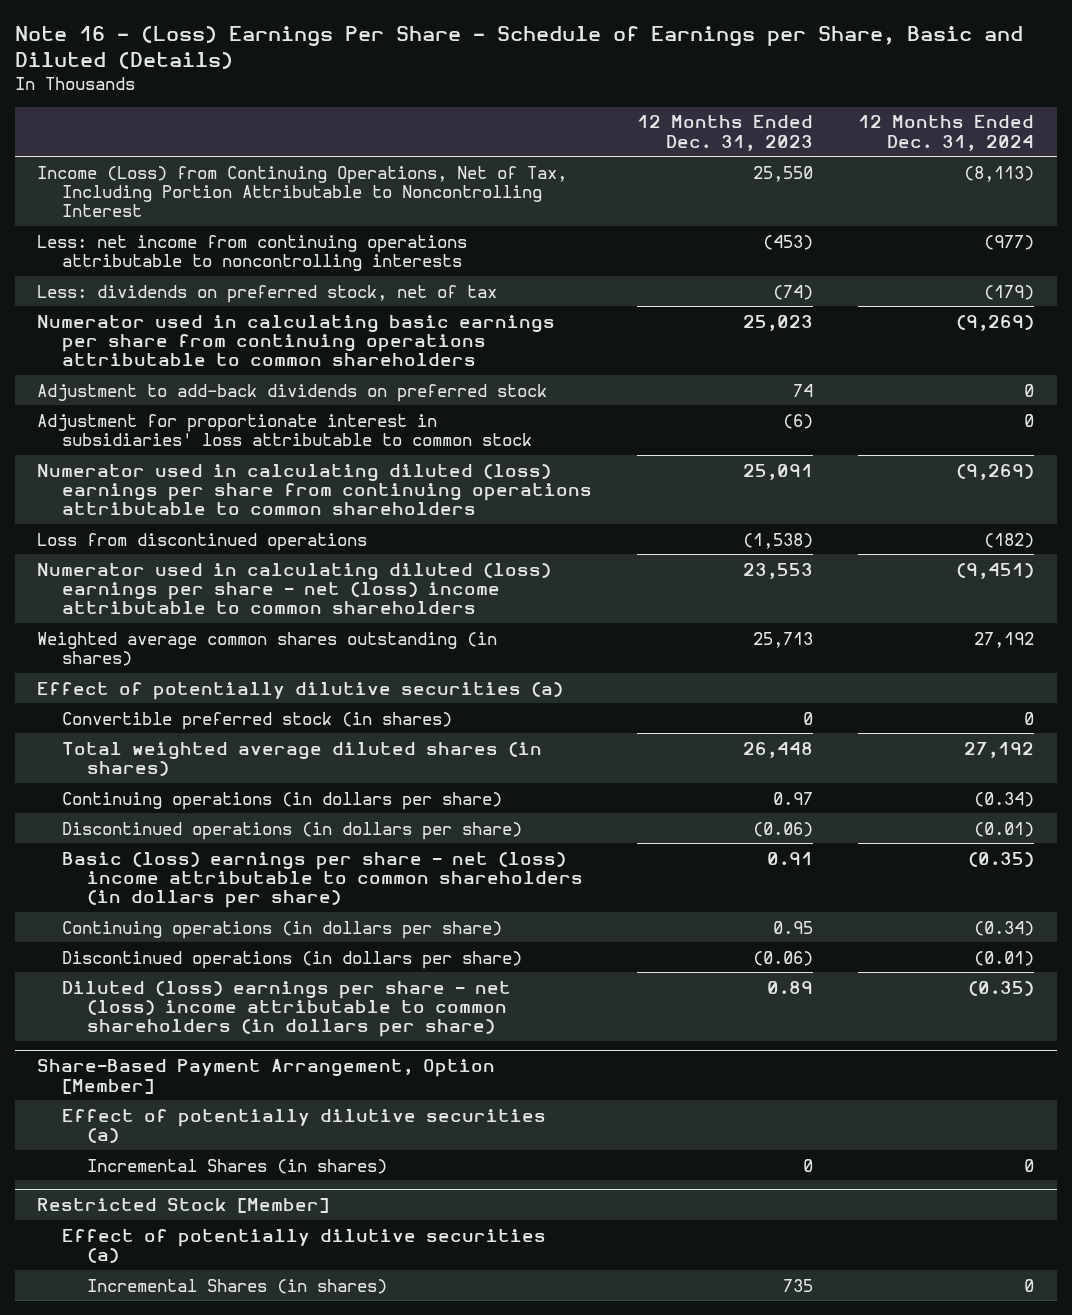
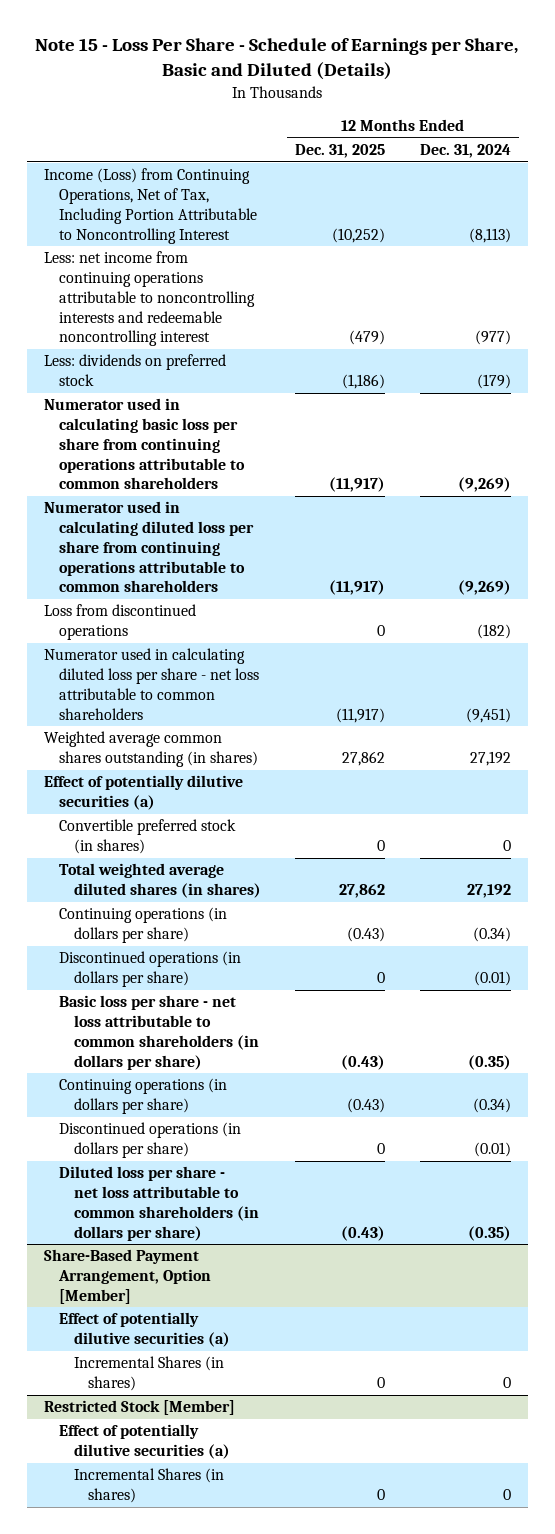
- Note 16 - (Loss) Earnings Per Share - Schedule of Earnings per Share, Basic and Diluted (Details)
+ Note 15 - Loss Per Share - Schedule of Earnings per Share, Basic and Diluted (Details)
- | 12 Months Ended Dec. 31, 2023 | 12 Months Ended Dec. 31, 2024
+ | 12 Months Ended Dec. 31, 2025 | 12 Months Ended Dec. 31, 2024
- Less: net income from continuing operations attributable to noncontrolling interests | (453) | (977)
- Less: dividends on preferred stock, net of tax | (74) | (179)
- Numerator used in calculating basic earnings per share from continuing operations attributable to common shareholders | 25,023 | (9,269)
- Adjustment to add-back dividends on preferred stock | 74 | 0
- Adjustment for proportionate interest in subsidiaries' loss attributable to common stock | (6) | 0
- Numerator used in calculating diluted (loss) earnings per share from continuing operations attributable to common shareholders | 25,091 | (9,269)
+ Less: net income from continuing operations attributable to noncontrolling interests and redeemable noncontrolling interest | (479) | (977)
+ Less: dividends on preferred stock | (1,186) | (179)
+ Numerator used in calculating basic loss per share from continuing operations attributable to common shareholders | (11,917) | (9,269)
+ Numerator used in calculating diluted loss per share from continuing operations attributable to common shareholders | (11,917) | (9,269)
- Numerator used in calculating diluted (loss) earnings per share - net (loss) income attributable to common shareholders | 23,553 | (9,451)
+ Numerator used in calculating diluted loss per share - net loss attributable to common shareholders | (11,917) | (9,451)
- Basic (loss) earnings per share - net (loss) income attributable to common shareholders (in dollars per share) | 0.91 | (0.35)
+ Basic loss per share - net loss attributable to common shareholders (in dollars per share) | (0.43) | (0.35)
- Diluted (loss) earnings per share - net (loss) income attributable to common shareholders (in dollars per share) | 0.89 | (0.35)
+ Diluted loss per share - net loss attributable to common shareholders (in dollars per share) | (0.43) | (0.35)

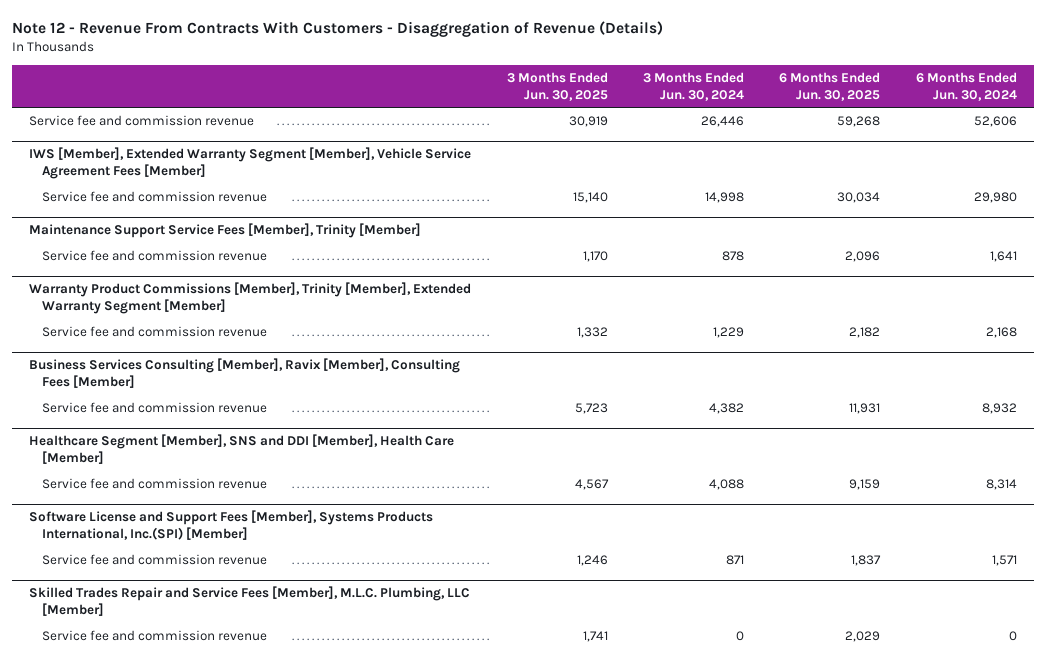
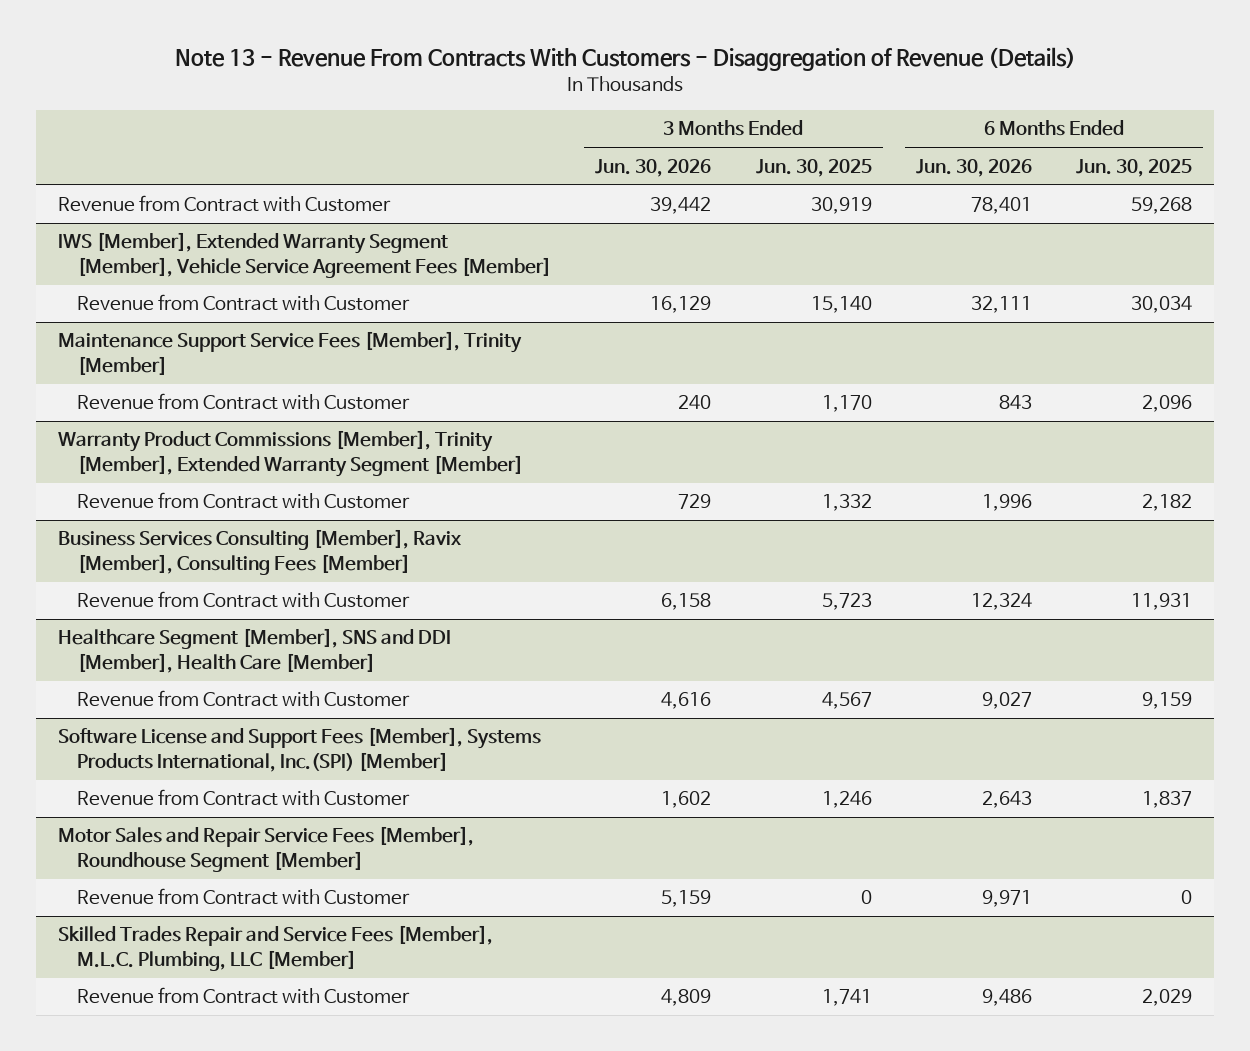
- Note 12 - Revenue From Contracts With Customers - Disaggregation of Revenue (Details)
+ Note 13 - Revenue From Contracts With Customers - Disaggregation of Revenue (Details)
- | 3 Months Ended Jun. 30, 2025 | 3 Months Ended Jun. 30, 2024 | 6 Months Ended Jun. 30, 2025 | 6 Months Ended Jun. 30, 2024
+ | 3 Months Ended Jun. 30, 2026 | 3 Months Ended Jun. 30, 2025 | 6 Months Ended Jun. 30, 2026 | 6 Months Ended Jun. 30, 2025
- Service fee and commission revenue | 30,919 | 26,446 | 59,268 | 52,606
+ Revenue from Contract with Customer | 39,442 | 30,919 | 78,401 | 59,268
@ IWS [Member], Extended Warranty Segment [Member], Vehicle Service Agreement Fees [Member]
- Service fee and commission revenue | 15,140 | 14,998 | 30,034 | 29,980
+ Revenue from Contract with Customer | 16,129 | 15,140 | 32,111 | 30,034
@ Maintenance Support Service Fees [Member], Trinity [Member]
- Service fee and commission revenue | 1,170 | 878 | 2,096 | 1,641
+ Revenue from Contract with Customer | 240 | 1,170 | 843 | 2,096
@ Warranty Product Commissions [Member], Trinity [Member], Extended Warranty Segment [Member]
- Service fee and commission revenue | 1,332 | 1,229 | 2,182 | 2,168
+ Revenue from Contract with Customer | 729 | 1,332 | 1,996 | 2,182
@ Business Services Consulting [Member], Ravix [Member], Consulting Fees [Member]
- Service fee and commission revenue | 5,723 | 4,382 | 11,931 | 8,932
+ Revenue from Contract with Customer | 6,158 | 5,723 | 12,324 | 11,931
@ Healthcare Segment [Member], SNS and DDI [Member], Health Care [Member]
- Service fee and commission revenue | 4,567 | 4,088 | 9,159 | 8,314
+ Revenue from Contract with Customer | 4,616 | 4,567 | 9,027 | 9,159
@ Software License and Support Fees [Member], Systems Products International, Inc.(SPI) [Member]
- Service fee and commission revenue | 1,246 | 871 | 1,837 | 1,571
+ Revenue from Contract with Customer | 1,602 | 1,246 | 2,643 | 1,837
+ Motor Sales and Repair Service Fees [Member], Roundhouse Segment [Member]
+ Revenue from Contract with Customer | 5,159 | 0 | 9,971 | 0
@ Skilled Trades Repair and Service Fees [Member], M.L.C. Plumbing, LLC [Member]
- Service fee and commission revenue | 1,741 | 0 | 2,029 | 0
+ Revenue from Contract with Customer | 4,809 | 1,741 | 9,486 | 2,029

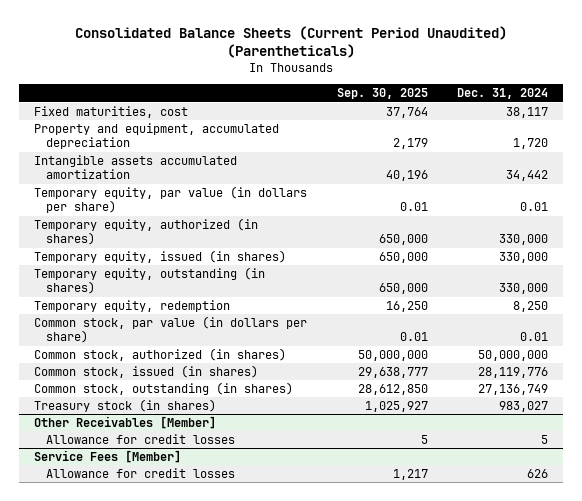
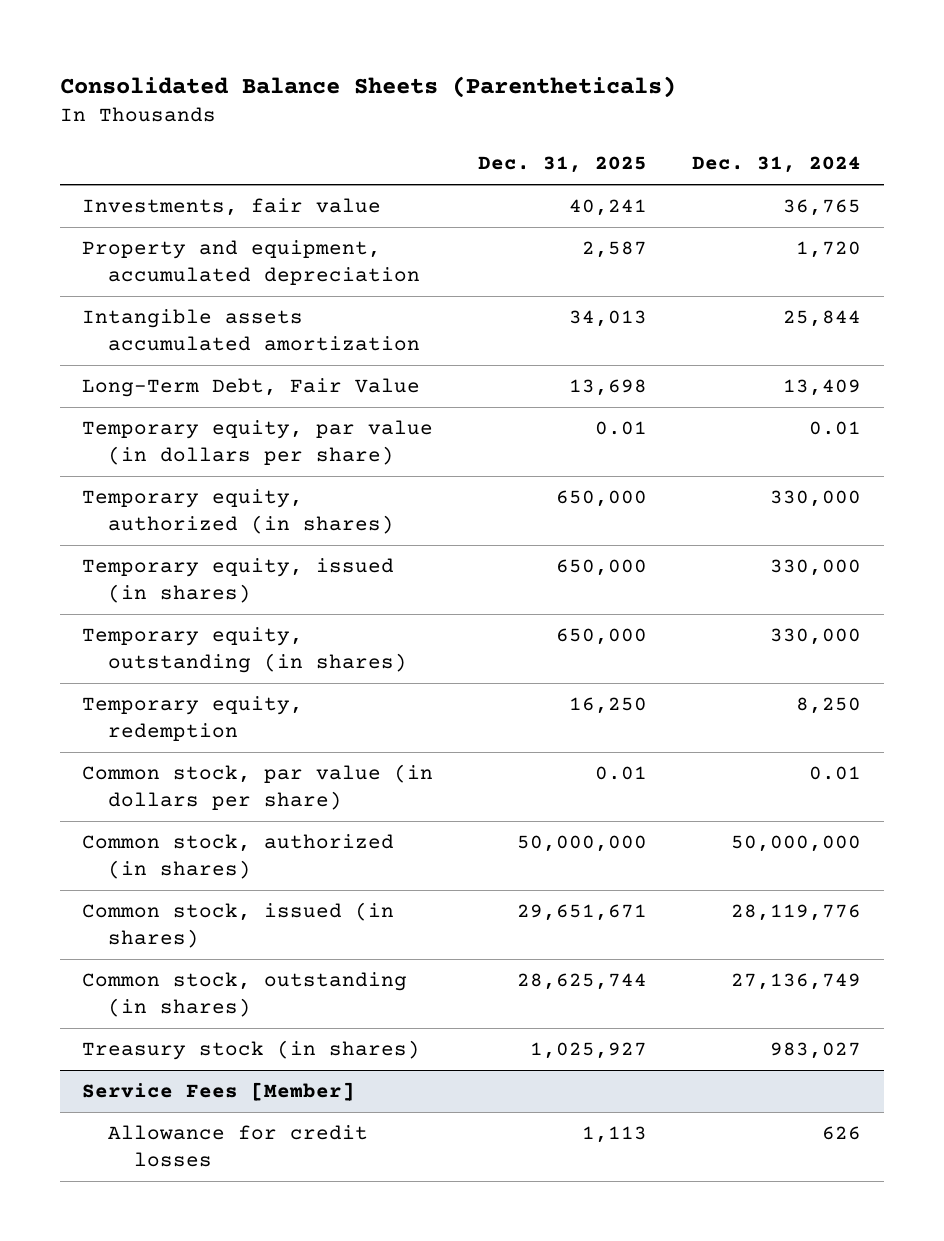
- Consolidated Balance Sheets (Current Period Unaudited) (Parentheticals)
+ Consolidated Balance Sheets (Parentheticals)
- | Sep. 30, 2025 | Dec. 31, 2024
+ | Dec. 31, 2025 | Dec. 31, 2024
- Fixed maturities, cost | 37,764 | 38,117
+ Investments, fair value | 40,241 | 36,765
- Intangible assets accumulated amortization | 40,196 | 34,442
+ Intangible assets accumulated amortization | 34,013 | 25,844
+ Long-Term Debt, Fair Value | 13,698 | 13,409
- Other Receivables [Member]
- Allowance for credit losses | 5 | 5

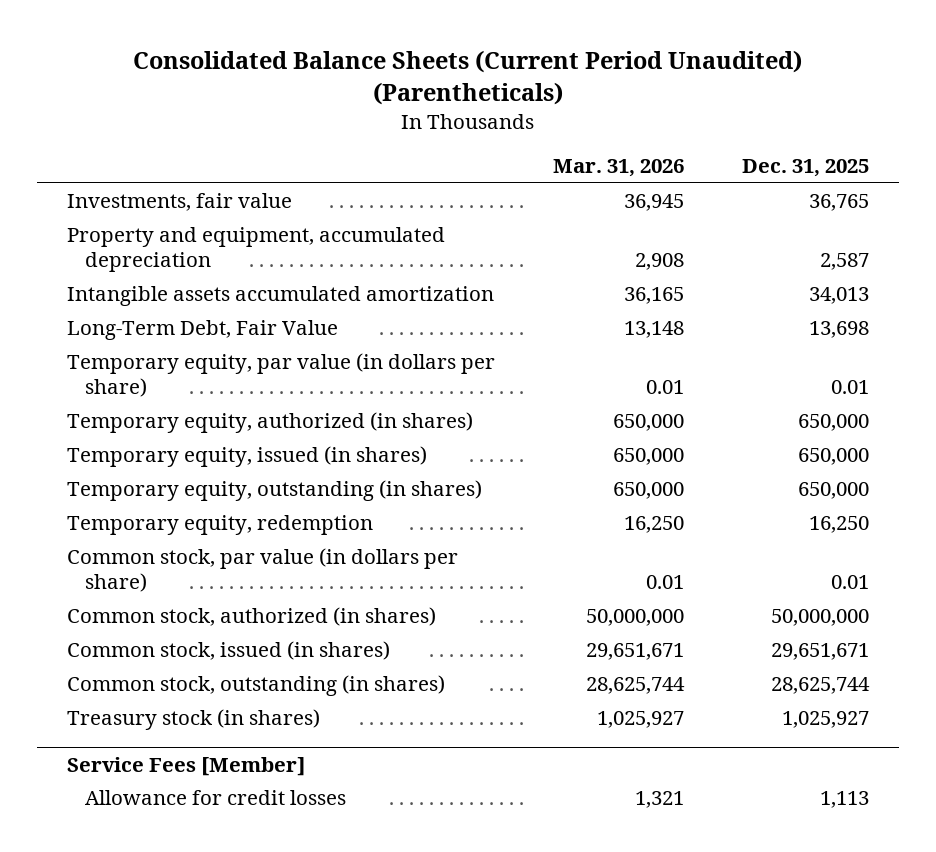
- Consolidated Balance Sheets (Parentheticals)
+ Consolidated Balance Sheets (Current Period Unaudited) (Parentheticals)
- | Dec. 31, 2025 | Dec. 31, 2024
+ | Mar. 31, 2026 | Dec. 31, 2025
- Investments, fair value | 40,241 | 36,765
+ Investments, fair value | 36,945 | 36,765

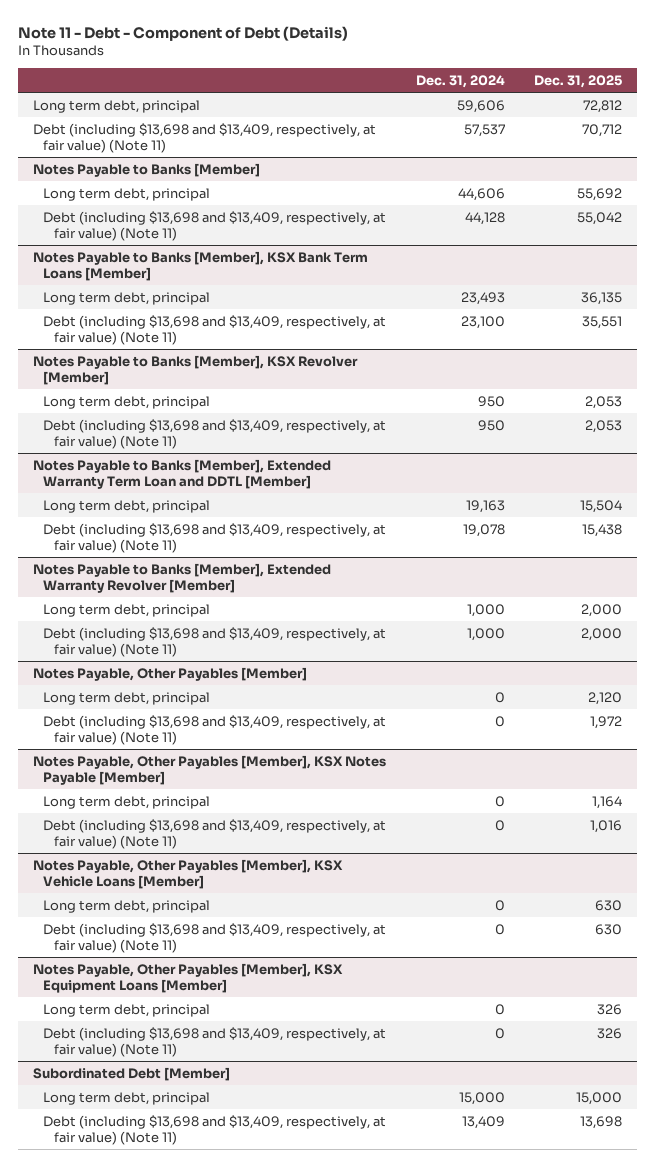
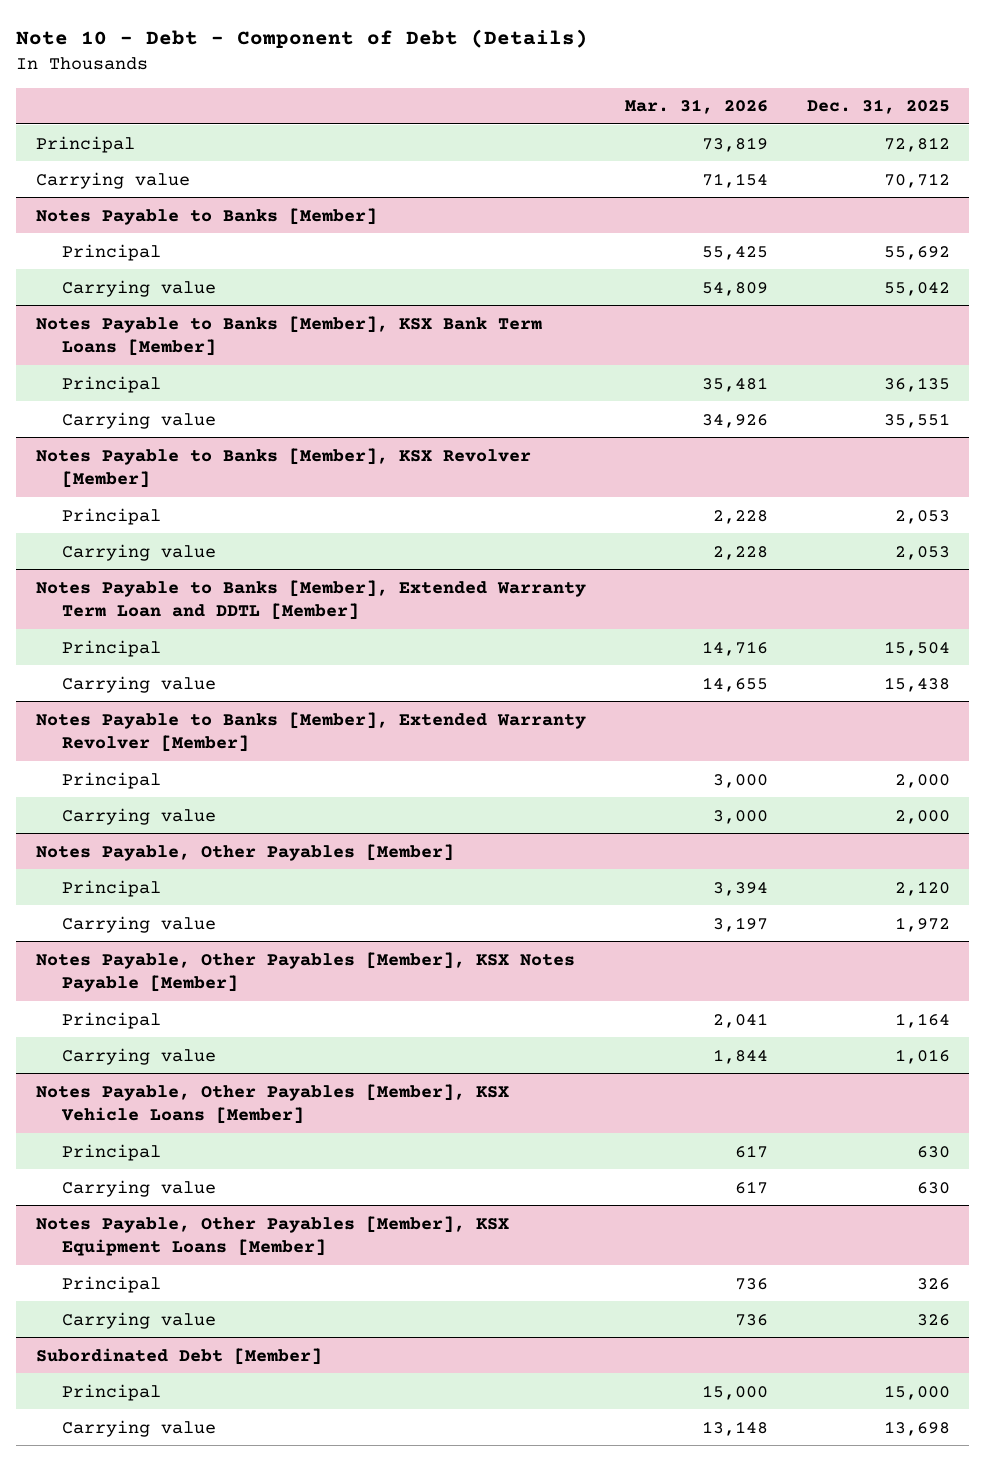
- Note 11 - Debt - Component of Debt (Details)
+ Note 10 - Debt - Component of Debt (Details)
- | Dec. 31, 2024 | Dec. 31, 2025
+ | Mar. 31, 2026 | Dec. 31, 2025
- Long term debt, principal | 59,606 | 72,812
- Debt (including $13,698 and $13,409, respectively, at fair value) (Note 11) | 57,537 | 70,712
+ Principal | 73,819 | 72,812
+ Carrying value | 71,154 | 70,712
@ Notes Payable to Banks [Member]
- Long term debt, principal | 44,606 | 55,692
- Debt (including $13,698 and $13,409, respectively, at fair value) (Note 11) | 44,128 | 55,042
+ Principal | 55,425 | 55,692
+ Carrying value | 54,809 | 55,042
@ Notes Payable to Banks [Member], KSX Bank Term Loans [Member]
- Long term debt, principal | 23,493 | 36,135
- Debt (including $13,698 and $13,409, respectively, at fair value) (Note 11) | 23,100 | 35,551
+ Principal | 35,481 | 36,135
+ Carrying value | 34,926 | 35,551
@ Notes Payable to Banks [Member], KSX Revolver [Member]
- Long term debt, principal | 950 | 2,053
- Debt (including $13,698 and $13,409, respectively, at fair value) (Note 11) | 950 | 2,053
+ Principal | 2,228 | 2,053
+ Carrying value | 2,228 | 2,053
@ Notes Payable to Banks [Member], Extended Warranty Term Loan and DDTL [Member]
- Long term debt, principal | 19,163 | 15,504
- Debt (including $13,698 and $13,409, respectively, at fair value) (Note 11) | 19,078 | 15,438
+ Principal | 14,716 | 15,504
+ Carrying value | 14,655 | 15,438
@ Notes Payable to Banks [Member], Extended Warranty Revolver [Member]
- Long term debt, principal | 1,000 | 2,000
- Debt (including $13,698 and $13,409, respectively, at fair value) (Note 11) | 1,000 | 2,000
+ Principal | 3,000 | 2,000
+ Carrying value | 3,000 | 2,000
@ Notes Payable, Other Payables [Member]
- Long term debt, principal | 0 | 2,120
- Debt (including $13,698 and $13,409, respectively, at fair value) (Note 11) | 0 | 1,972
+ Principal | 3,394 | 2,120
+ Carrying value | 3,197 | 1,972
@ Notes Payable, Other Payables [Member], KSX Notes Payable [Member]
- Long term debt, principal | 0 | 1,164
- Debt (including $13,698 and $13,409, respectively, at fair value) (Note 11) | 0 | 1,016
+ Principal | 2,041 | 1,164
+ Carrying value | 1,844 | 1,016
@ Notes Payable, Other Payables [Member], KSX Vehicle Loans [Member]
- Long term debt, principal | 0 | 630
- Debt (including $13,698 and $13,409, respectively, at fair value) (Note 11) | 0 | 630
+ Principal | 617 | 630
+ Carrying value | 617 | 630
@ Notes Payable, Other Payables [Member], KSX Equipment Loans [Member]
- Long term debt, principal | 0 | 326
- Debt (including $13,698 and $13,409, respectively, at fair value) (Note 11) | 0 | 326
+ Principal | 736 | 326
+ Carrying value | 736 | 326
@ Subordinated Debt [Member]
- Long term debt, principal | 15,000 | 15,000
- Debt (including $13,698 and $13,409, respectively, at fair value) (Note 11) | 13,409 | 13,698
+ Principal | 15,000 | 15,000
+ Carrying value | 13,148 | 13,698

